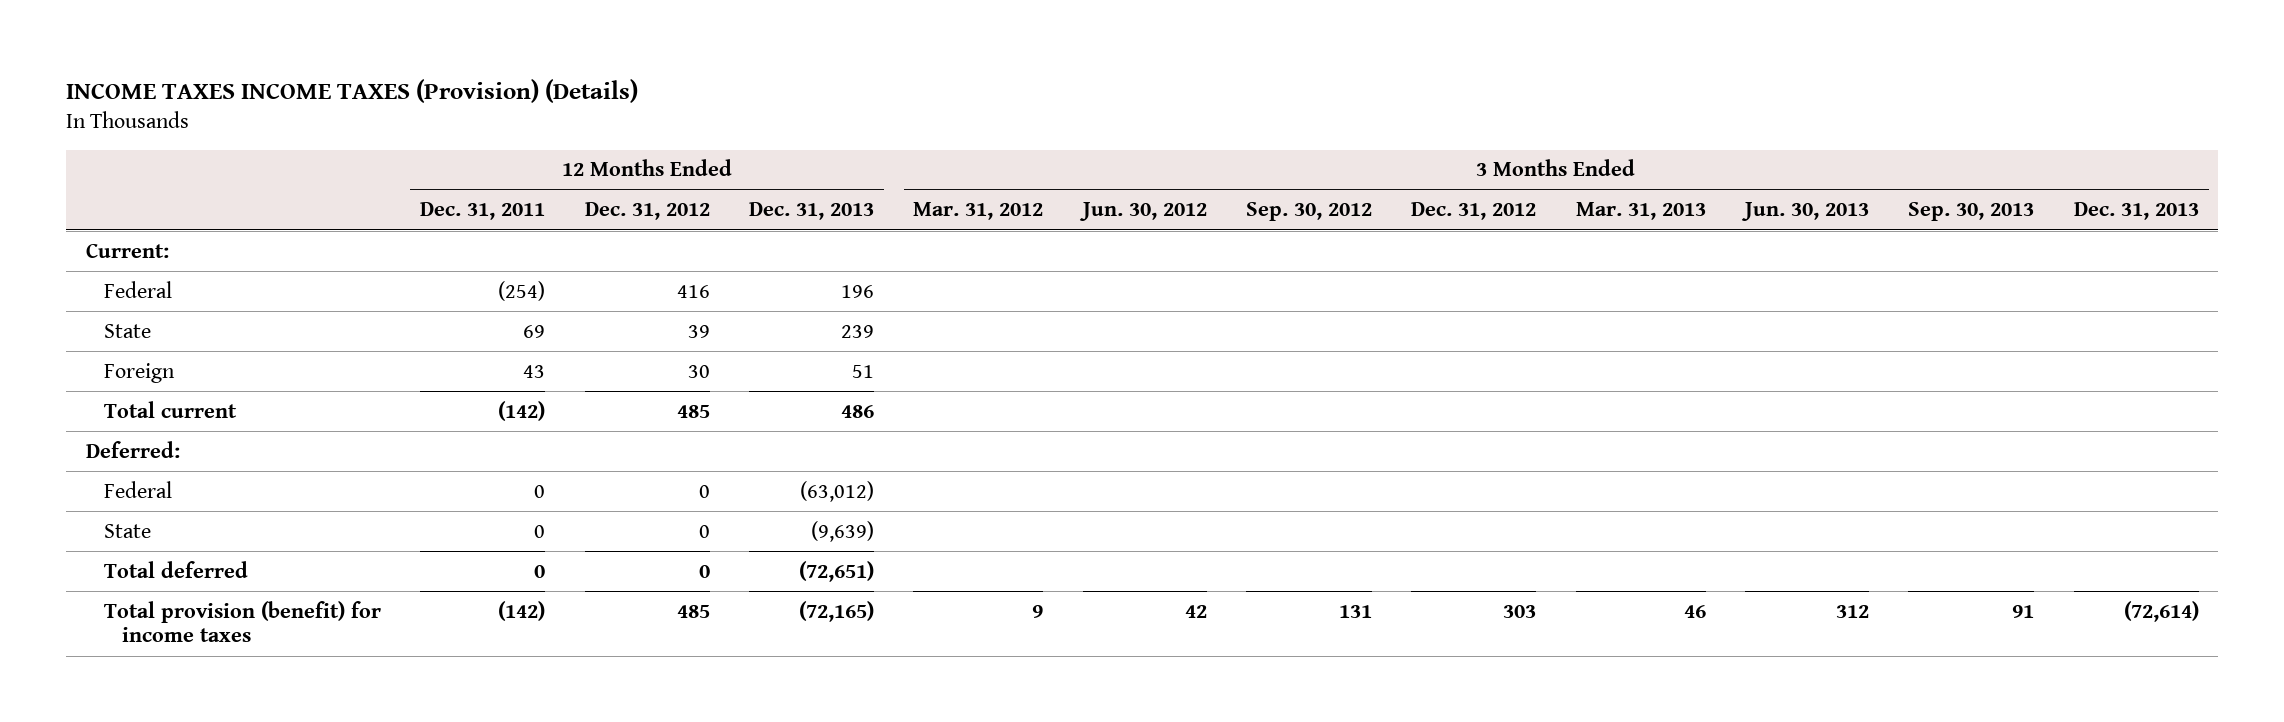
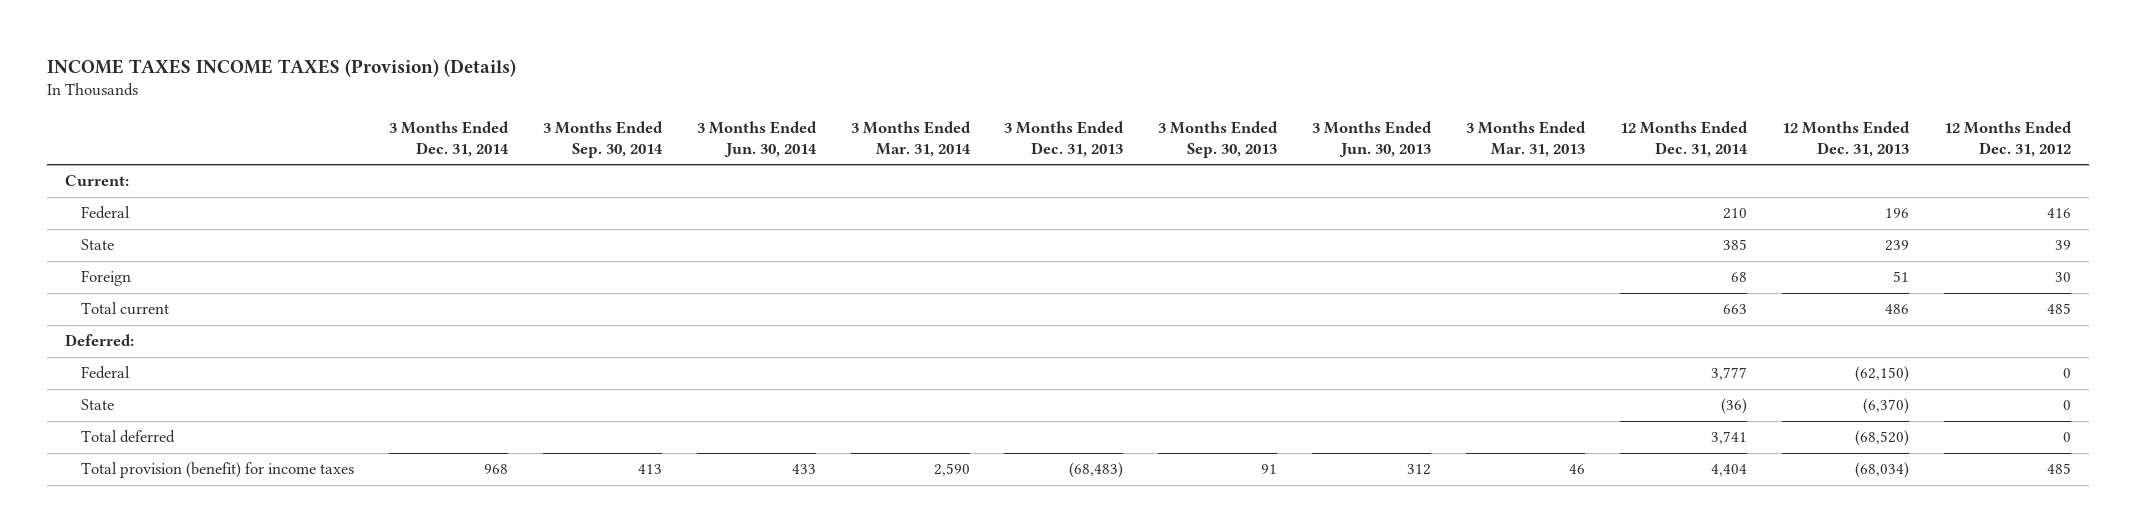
- | 12 Months Ended Dec. 31, 2011 | 12 Months Ended Dec. 31, 2012 | 12 Months Ended Dec. 31, 2013 | 3 Months Ended Mar. 31, 2012 | 3 Months Ended Jun. 30, 2012 | 3 Months Ended Sep. 30, 2012 | 3 Months Ended Dec. 31, 2012 | 3 Months Ended Mar. 31, 2013 | 3 Months Ended Jun. 30, 2013 | 3 Months Ended Sep. 30, 2013 | 3 Months Ended Dec. 31, 2013
+ | 3 Months Ended Dec. 31, 2014 | 3 Months Ended Sep. 30, 2014 | 3 Months Ended Jun. 30, 2014 | 3 Months Ended Mar. 31, 2014 | 3 Months Ended Dec. 31, 2013 | 3 Months Ended Sep. 30, 2013 | 3 Months Ended Jun. 30, 2013 | 3 Months Ended Mar. 31, 2013 | 12 Months Ended Dec. 31, 2014 | 12 Months Ended Dec. 31, 2013 | 12 Months Ended Dec. 31, 2012
- Federal | 0 | 0 | (63,012) | | | | | | | |
- State | 0 | 0 | (9,639) | | | | | | | |
- Total deferred | 0 | 0 | (72,651) | | | | | | | |
- Total provision (benefit) for income taxes | (142) | 485 | (72,165) | 9 | 42 | 131 | 303 | 46 | 312 | 91 | (72,614)
+ Federal | | | | | | | | | 3,777 | (62,150) | 0
+ State | | | | | | | | | (36) | (6,370) | 0
+ Total deferred | | | | | | | | | 3,741 | (68,520) | 0
+ Total provision (benefit) for income taxes | 968 | 413 | 433 | 2,590 | (68,483) | 91 | 312 | 46 | 4,404 | (68,034) | 485

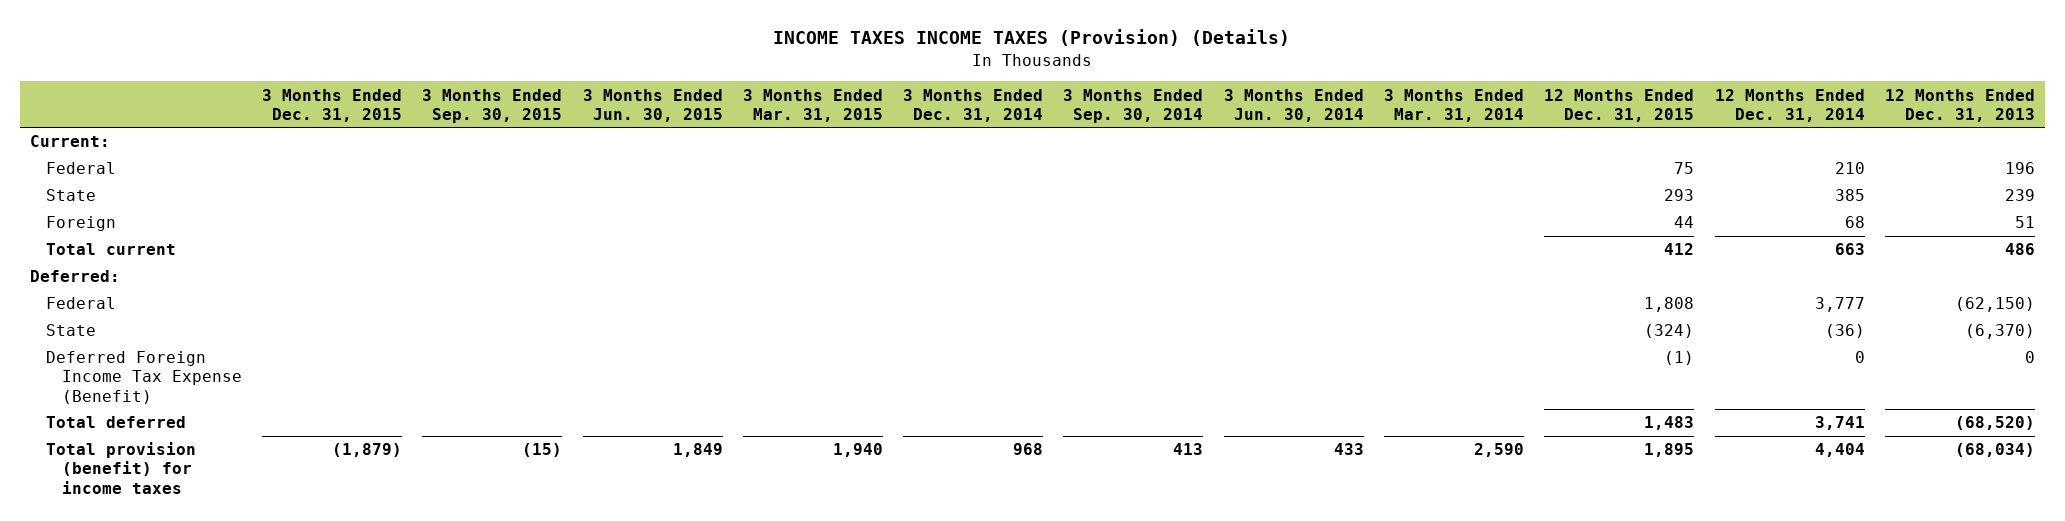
- | 3 Months Ended Dec. 31, 2014 | 3 Months Ended Sep. 30, 2014 | 3 Months Ended Jun. 30, 2014 | 3 Months Ended Mar. 31, 2014 | 3 Months Ended Dec. 31, 2013 | 3 Months Ended Sep. 30, 2013 | 3 Months Ended Jun. 30, 2013 | 3 Months Ended Mar. 31, 2013 | 12 Months Ended Dec. 31, 2014 | 12 Months Ended Dec. 31, 2013 | 12 Months Ended Dec. 31, 2012
+ | 3 Months Ended Dec. 31, 2015 | 3 Months Ended Sep. 30, 2015 | 3 Months Ended Jun. 30, 2015 | 3 Months Ended Mar. 31, 2015 | 3 Months Ended Dec. 31, 2014 | 3 Months Ended Sep. 30, 2014 | 3 Months Ended Jun. 30, 2014 | 3 Months Ended Mar. 31, 2014 | 12 Months Ended Dec. 31, 2015 | 12 Months Ended Dec. 31, 2014 | 12 Months Ended Dec. 31, 2013
+ Deferred Foreign Income Tax Expense (Benefit) | | | | | | | | | (1) | 0 | 0

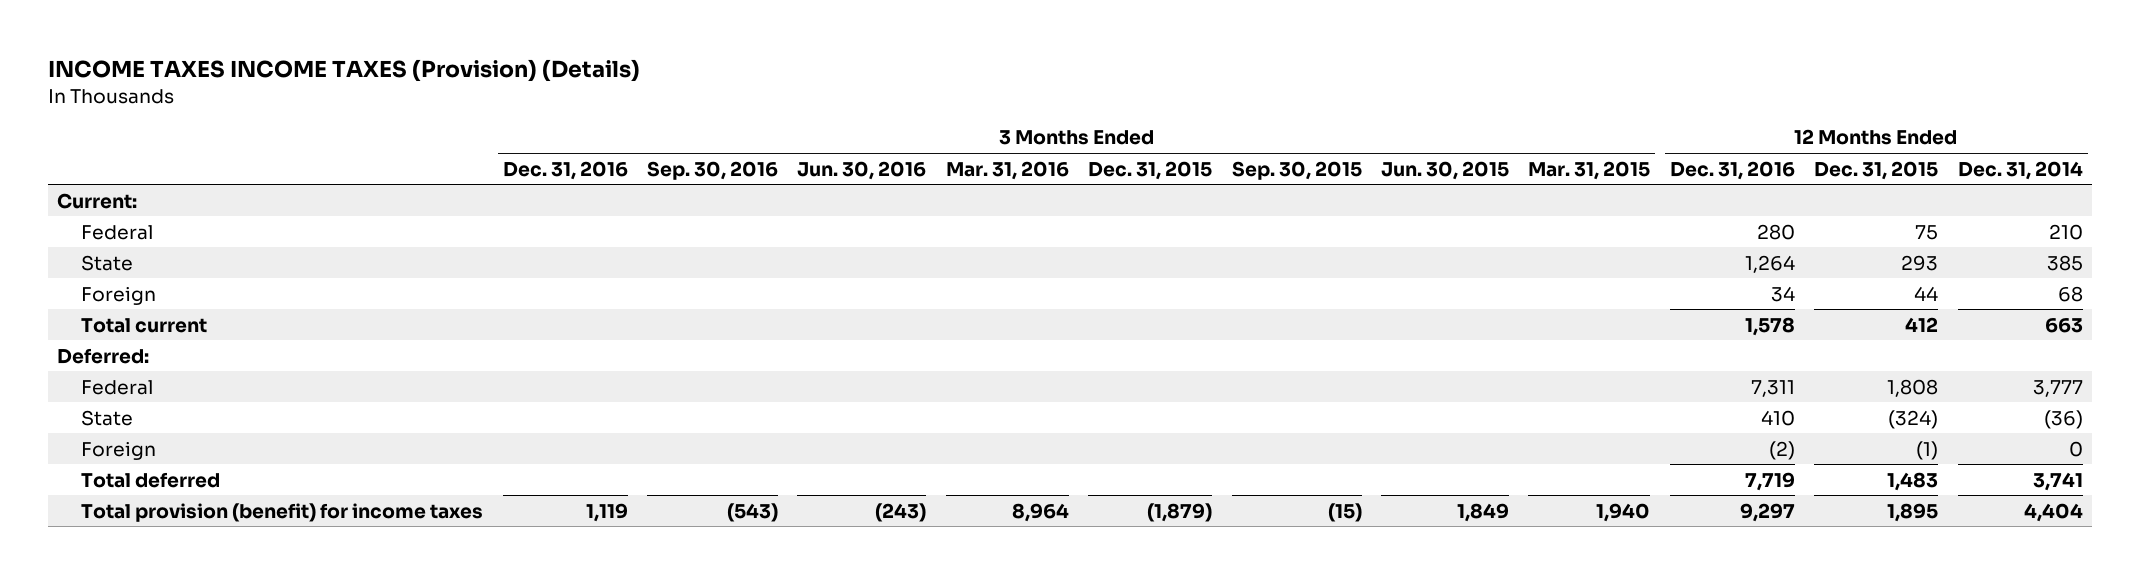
- | 3 Months Ended Dec. 31, 2015 | 3 Months Ended Sep. 30, 2015 | 3 Months Ended Jun. 30, 2015 | 3 Months Ended Mar. 31, 2015 | 3 Months Ended Dec. 31, 2014 | 3 Months Ended Sep. 30, 2014 | 3 Months Ended Jun. 30, 2014 | 3 Months Ended Mar. 31, 2014 | 12 Months Ended Dec. 31, 2015 | 12 Months Ended Dec. 31, 2014 | 12 Months Ended Dec. 31, 2013
+ | 3 Months Ended Dec. 31, 2016 | 3 Months Ended Sep. 30, 2016 | 3 Months Ended Jun. 30, 2016 | 3 Months Ended Mar. 31, 2016 | 3 Months Ended Dec. 31, 2015 | 3 Months Ended Sep. 30, 2015 | 3 Months Ended Jun. 30, 2015 | 3 Months Ended Mar. 31, 2015 | 12 Months Ended Dec. 31, 2016 | 12 Months Ended Dec. 31, 2015 | 12 Months Ended Dec. 31, 2014
- Deferred Foreign Income Tax Expense (Benefit) | | | | | | | | | (1) | 0 | 0
+ Foreign | | | | | | | | | (2) | (1) | 0

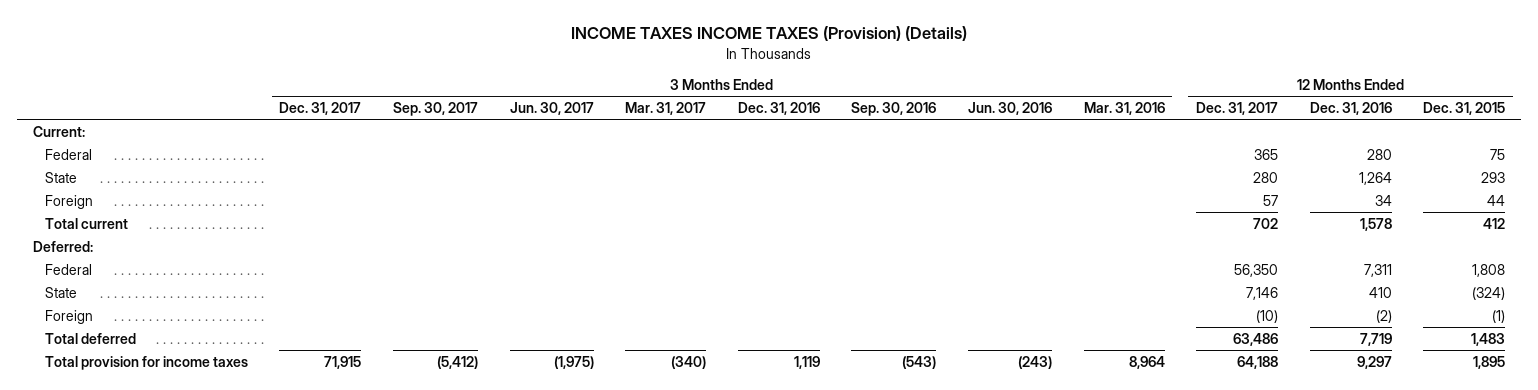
- | 3 Months Ended Dec. 31, 2016 | 3 Months Ended Sep. 30, 2016 | 3 Months Ended Jun. 30, 2016 | 3 Months Ended Mar. 31, 2016 | 3 Months Ended Dec. 31, 2015 | 3 Months Ended Sep. 30, 2015 | 3 Months Ended Jun. 30, 2015 | 3 Months Ended Mar. 31, 2015 | 12 Months Ended Dec. 31, 2016 | 12 Months Ended Dec. 31, 2015 | 12 Months Ended Dec. 31, 2014
+ | 3 Months Ended Dec. 31, 2017 | 3 Months Ended Sep. 30, 2017 | 3 Months Ended Jun. 30, 2017 | 3 Months Ended Mar. 31, 2017 | 3 Months Ended Dec. 31, 2016 | 3 Months Ended Sep. 30, 2016 | 3 Months Ended Jun. 30, 2016 | 3 Months Ended Mar. 31, 2016 | 12 Months Ended Dec. 31, 2017 | 12 Months Ended Dec. 31, 2016 | 12 Months Ended Dec. 31, 2015
- Total provision (benefit) for income taxes | 1,119 | (543) | (243) | 8,964 | (1,879) | (15) | 1,849 | 1,940 | 9,297 | 1,895 | 4,404
+ Total provision for income taxes | 71,915 | (5,412) | (1,975) | (340) | 1,119 | (543) | (243) | 8,964 | 64,188 | 9,297 | 1,895

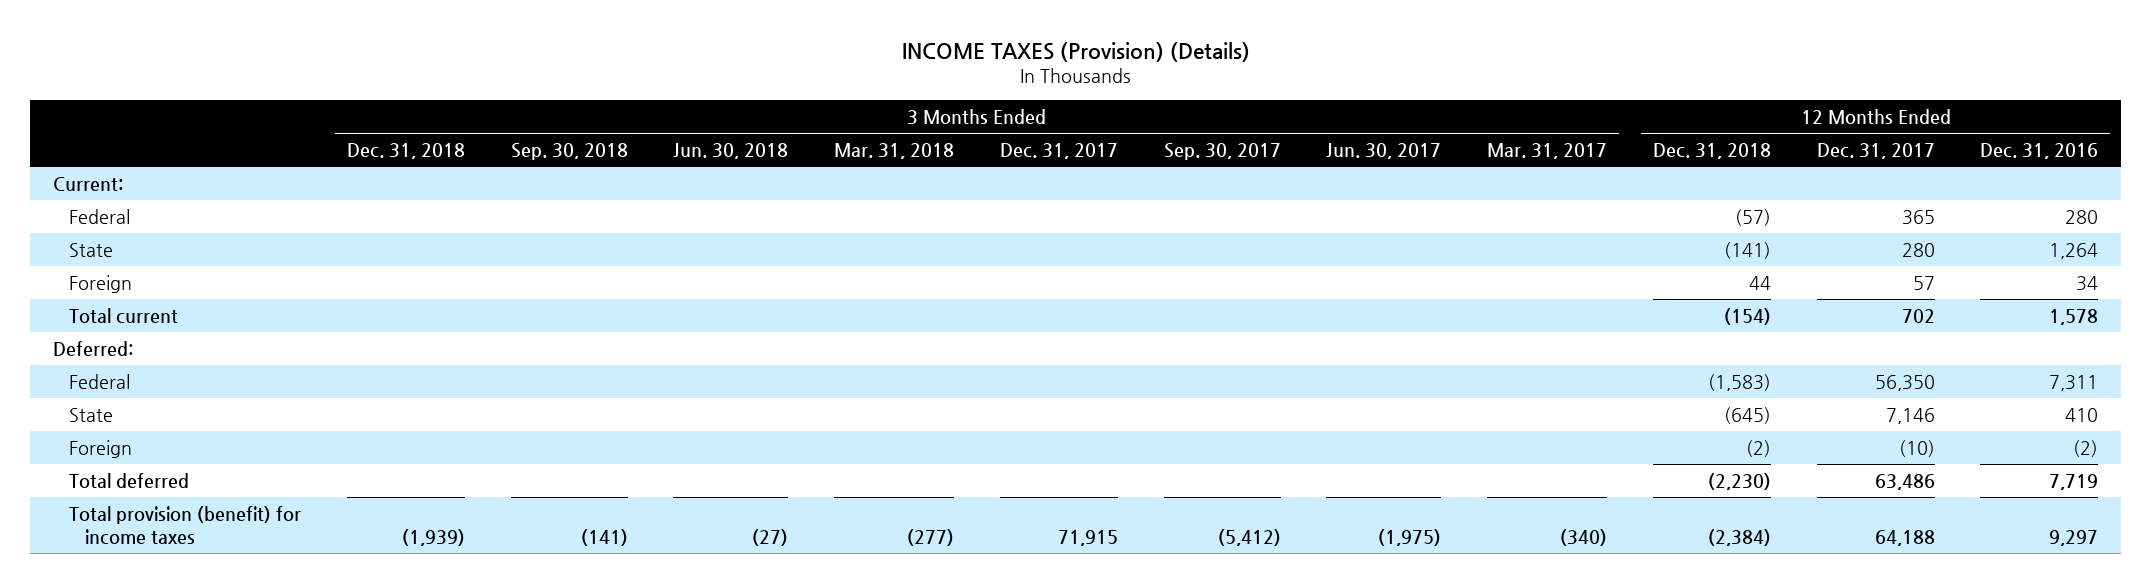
- INCOME TAXES INCOME TAXES (Provision) (Details)
+ INCOME TAXES (Provision) (Details)
- | 3 Months Ended Dec. 31, 2017 | 3 Months Ended Sep. 30, 2017 | 3 Months Ended Jun. 30, 2017 | 3 Months Ended Mar. 31, 2017 | 3 Months Ended Dec. 31, 2016 | 3 Months Ended Sep. 30, 2016 | 3 Months Ended Jun. 30, 2016 | 3 Months Ended Mar. 31, 2016 | 12 Months Ended Dec. 31, 2017 | 12 Months Ended Dec. 31, 2016 | 12 Months Ended Dec. 31, 2015
+ | 3 Months Ended Dec. 31, 2018 | 3 Months Ended Sep. 30, 2018 | 3 Months Ended Jun. 30, 2018 | 3 Months Ended Mar. 31, 2018 | 3 Months Ended Dec. 31, 2017 | 3 Months Ended Sep. 30, 2017 | 3 Months Ended Jun. 30, 2017 | 3 Months Ended Mar. 31, 2017 | 12 Months Ended Dec. 31, 2018 | 12 Months Ended Dec. 31, 2017 | 12 Months Ended Dec. 31, 2016
- Total provision for income taxes | 71,915 | (5,412) | (1,975) | (340) | 1,119 | (543) | (243) | 8,964 | 64,188 | 9,297 | 1,895
+ Total provision (benefit) for income taxes | (1,939) | (141) | (27) | (277) | 71,915 | (5,412) | (1,975) | (340) | (2,384) | 64,188 | 9,297

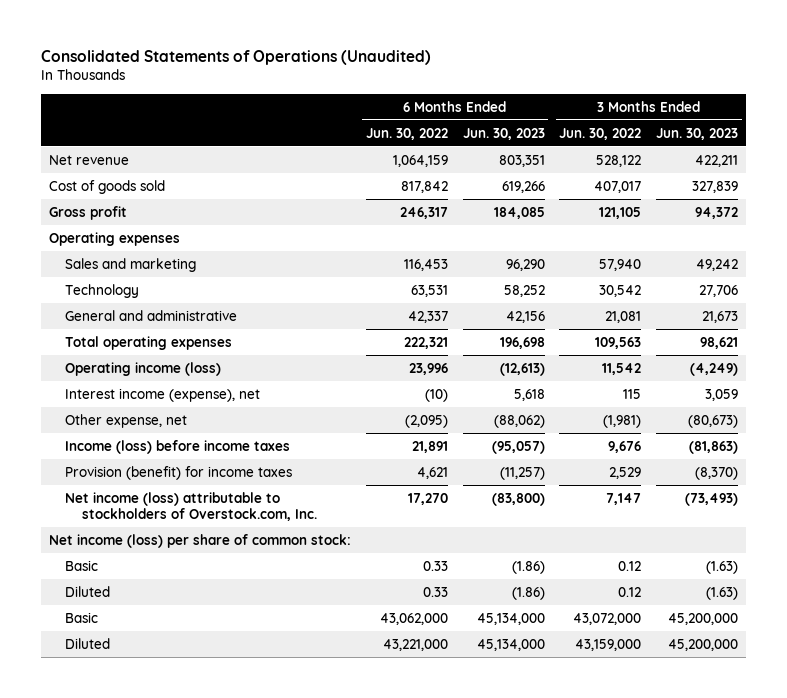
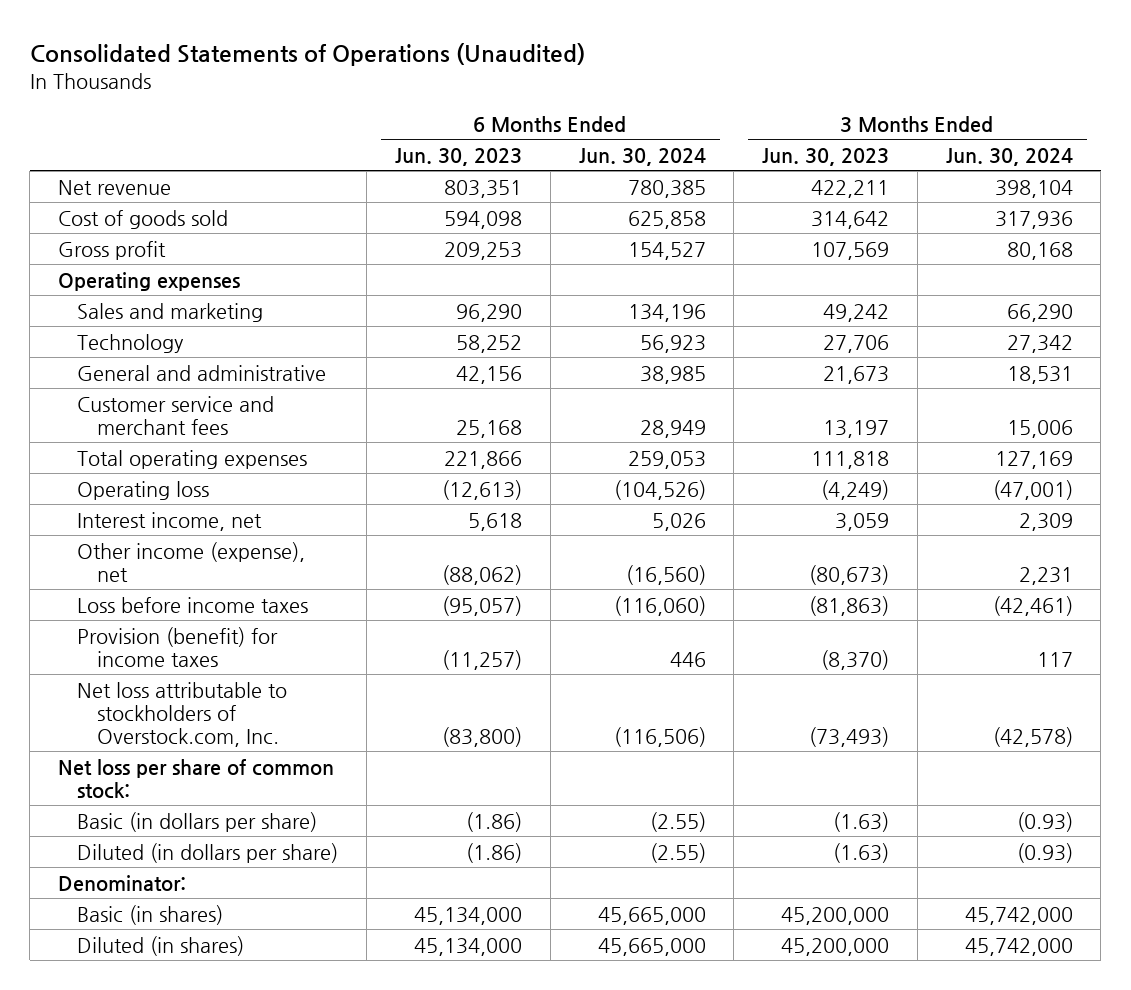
- | 6 Months Ended Jun. 30, 2022 | 6 Months Ended Jun. 30, 2023 | 3 Months Ended Jun. 30, 2022 | 3 Months Ended Jun. 30, 2023
+ | 6 Months Ended Jun. 30, 2023 | 6 Months Ended Jun. 30, 2024 | 3 Months Ended Jun. 30, 2023 | 3 Months Ended Jun. 30, 2024
- Cost of goods sold | 817,842 | 619,266 | 407,017 | 327,839
- Gross profit | 246,317 | 184,085 | 121,105 | 94,372
+ Cost of goods sold | 594,098 | 625,858 | 314,642 | 317,936
+ Gross profit | 209,253 | 154,527 | 107,569 | 80,168
- Total operating expenses | 222,321 | 196,698 | 109,563 | 98,621
- Operating income (loss) | 23,996 | (12,613) | 11,542 | (4,249)
- Interest income (expense), net | (10) | 5,618 | 115 | 3,059
- Other expense, net | (2,095) | (88,062) | (1,981) | (80,673)
- Income (loss) before income taxes | 21,891 | (95,057) | 9,676 | (81,863)
+ Customer service and merchant fees | 25,168 | 28,949 | 13,197 | 15,006
+ Total operating expenses | 221,866 | 259,053 | 111,818 | 127,169
+ Operating loss | (12,613) | (104,526) | (4,249) | (47,001)
+ Interest income, net | 5,618 | 5,026 | 3,059 | 2,309
+ Other income (expense), net | (88,062) | (16,560) | (80,673) | 2,231
+ Loss before income taxes | (95,057) | (116,060) | (81,863) | (42,461)
- Net income (loss) attributable to stockholders of Overstock.com, Inc. | 17,270 | (83,800) | 7,147 | (73,493)
- Net income (loss) per share of common stock:
- Basic | 0.33 | (1.86) | 0.12 | (1.63)
- Diluted | 0.33 | (1.86) | 0.12 | (1.63)
- Basic | 43,062,000 | 45,134,000 | 43,072,000 | 45,200,000
- Diluted | 43,221,000 | 45,134,000 | 43,159,000 | 45,200,000
+ Net loss attributable to stockholders of Overstock.com, Inc. | (83,800) | (116,506) | (73,493) | (42,578)
+ Net loss per share of common stock:
+ Basic (in dollars per share) | (1.86) | (2.55) | (1.63) | (0.93)
+ Diluted (in dollars per share) | (1.86) | (2.55) | (1.63) | (0.93)
+ Denominator:
+ Basic (in shares) | 45,134,000 | 45,665,000 | 45,200,000 | 45,742,000
+ Diluted (in shares) | 45,134,000 | 45,665,000 | 45,200,000 | 45,742,000

